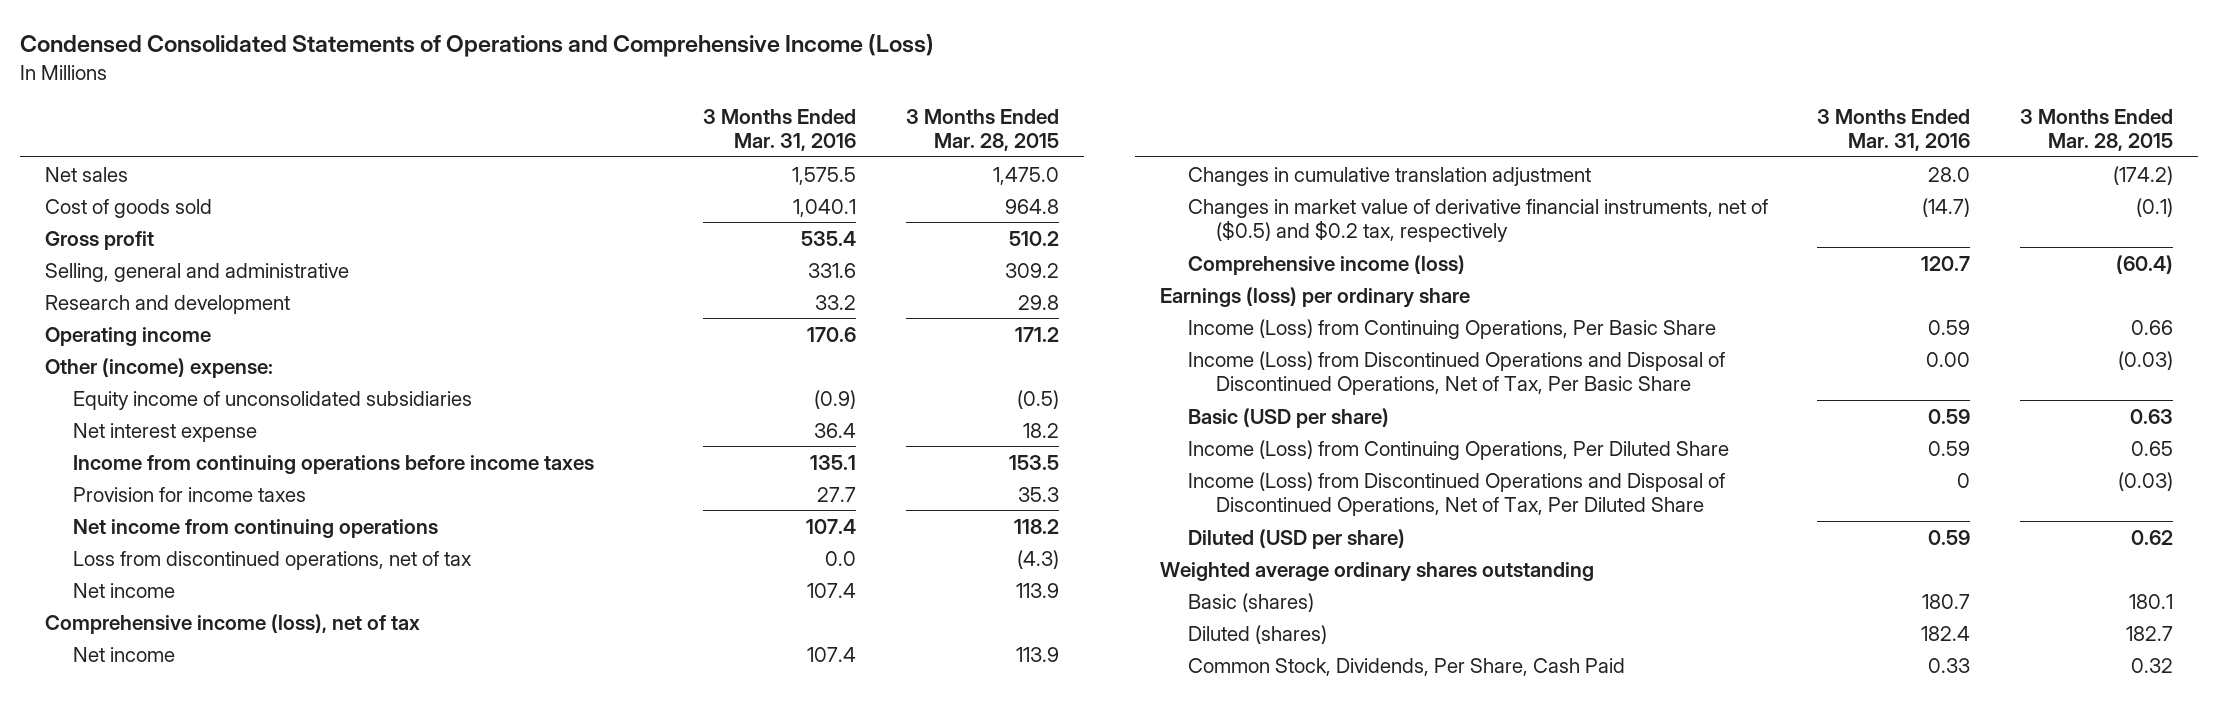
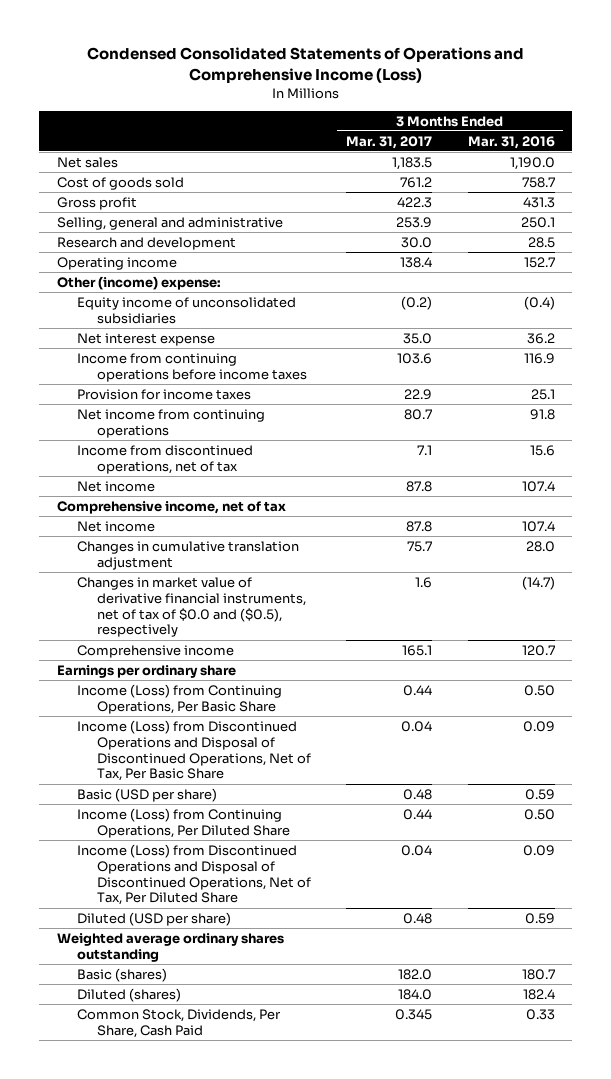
- | 3 Months Ended Mar. 31, 2016 | 3 Months Ended Mar. 28, 2015
+ | 3 Months Ended Mar. 31, 2017 | 3 Months Ended Mar. 31, 2016
- Net sales | 1,575.5 | 1,475.0
- Cost of goods sold | 1,040.1 | 964.8
- Gross profit | 535.4 | 510.2
- Selling, general and administrative | 331.6 | 309.2
- Research and development | 33.2 | 29.8
- Operating income | 170.6 | 171.2
+ Net sales | 1,183.5 | 1,190.0
+ Cost of goods sold | 761.2 | 758.7
+ Gross profit | 422.3 | 431.3
+ Selling, general and administrative | 253.9 | 250.1
+ Research and development | 30.0 | 28.5
+ Operating income | 138.4 | 152.7
- Equity income of unconsolidated subsidiaries | (0.9) | (0.5)
- Net interest expense | 36.4 | 18.2
- Income from continuing operations before income taxes | 135.1 | 153.5
- Provision for income taxes | 27.7 | 35.3
- Net income from continuing operations | 107.4 | 118.2
- Loss from discontinued operations, net of tax | 0.0 | (4.3)
+ Equity income of unconsolidated subsidiaries | (0.2) | (0.4)
+ Net interest expense | 35.0 | 36.2
+ Income from continuing operations before income taxes | 103.6 | 116.9
+ Provision for income taxes | 22.9 | 25.1
+ Net income from continuing operations | 80.7 | 91.8
+ Income from discontinued operations, net of tax | 7.1 | 15.6
- Comprehensive income (loss), net of tax
+ Comprehensive income, net of tax
- Changes in market value of derivative financial instruments, net of ($0.5) and $0.2 tax, respectively | (14.7) | (0.1)
- Comprehensive income (loss) | 120.7 | (60.4)
- Earnings (loss) per ordinary share
- Income (Loss) from Continuing Operations, Per Basic Share | 0.59 | 0.66
- Income (Loss) from Discontinued Operations and Disposal of Discontinued Operations, Net of Tax, Per Basic Share | 0.00 | (0.03)
+ Changes in market value of derivative financial instruments, net of tax of $0.0 and ($0.5), respectively | 1.6 | (14.7)
+ Comprehensive income | 165.1 | 120.7
+ Earnings per ordinary share
+ Income (Loss) from Continuing Operations, Per Basic Share | 0.44 | 0.50
+ Income (Loss) from Discontinued Operations and Disposal of Discontinued Operations, Net of Tax, Per Basic Share | 0.04 | 0.09
- Income (Loss) from Continuing Operations, Per Diluted Share | 0.59 | 0.65
- Income (Loss) from Discontinued Operations and Disposal of Discontinued Operations, Net of Tax, Per Diluted Share | 0 | (0.03)
+ Income (Loss) from Continuing Operations, Per Diluted Share | 0.44 | 0.50
+ Income (Loss) from Discontinued Operations and Disposal of Discontinued Operations, Net of Tax, Per Diluted Share | 0.04 | 0.09

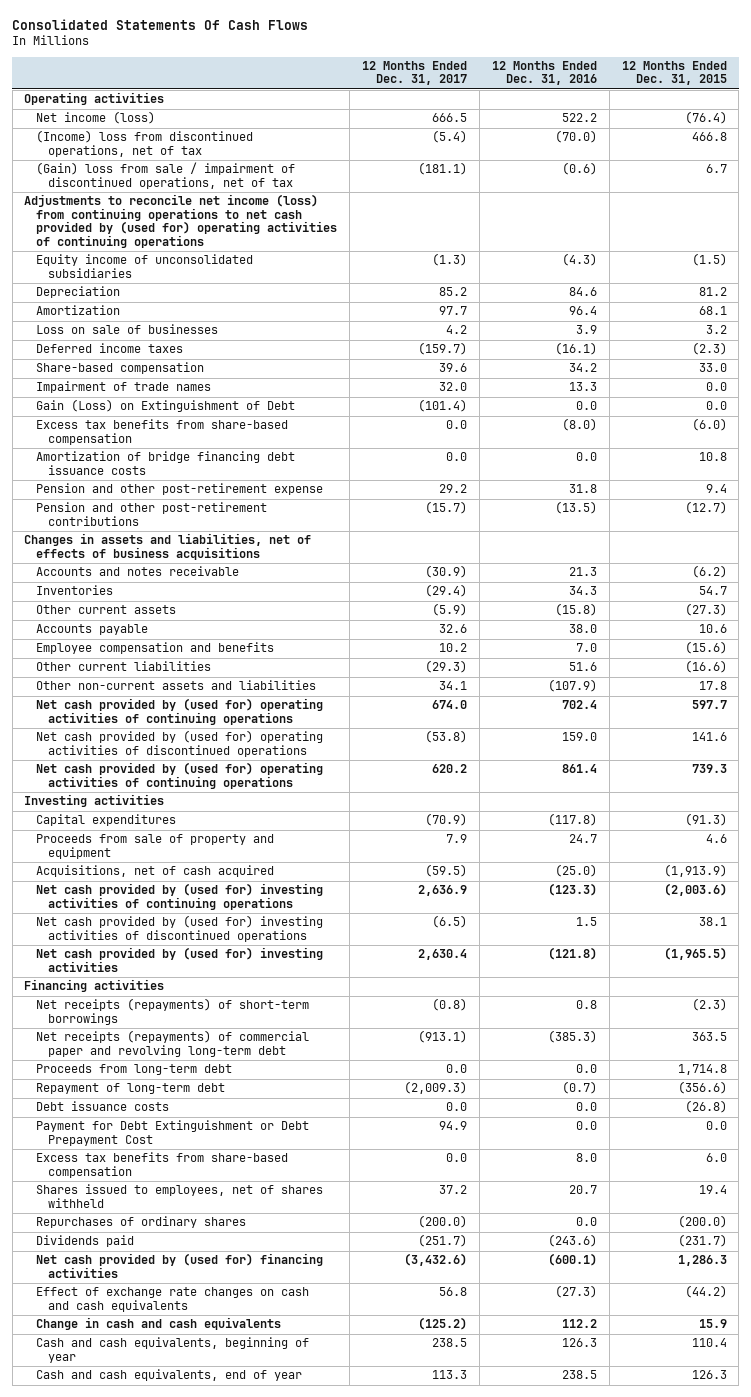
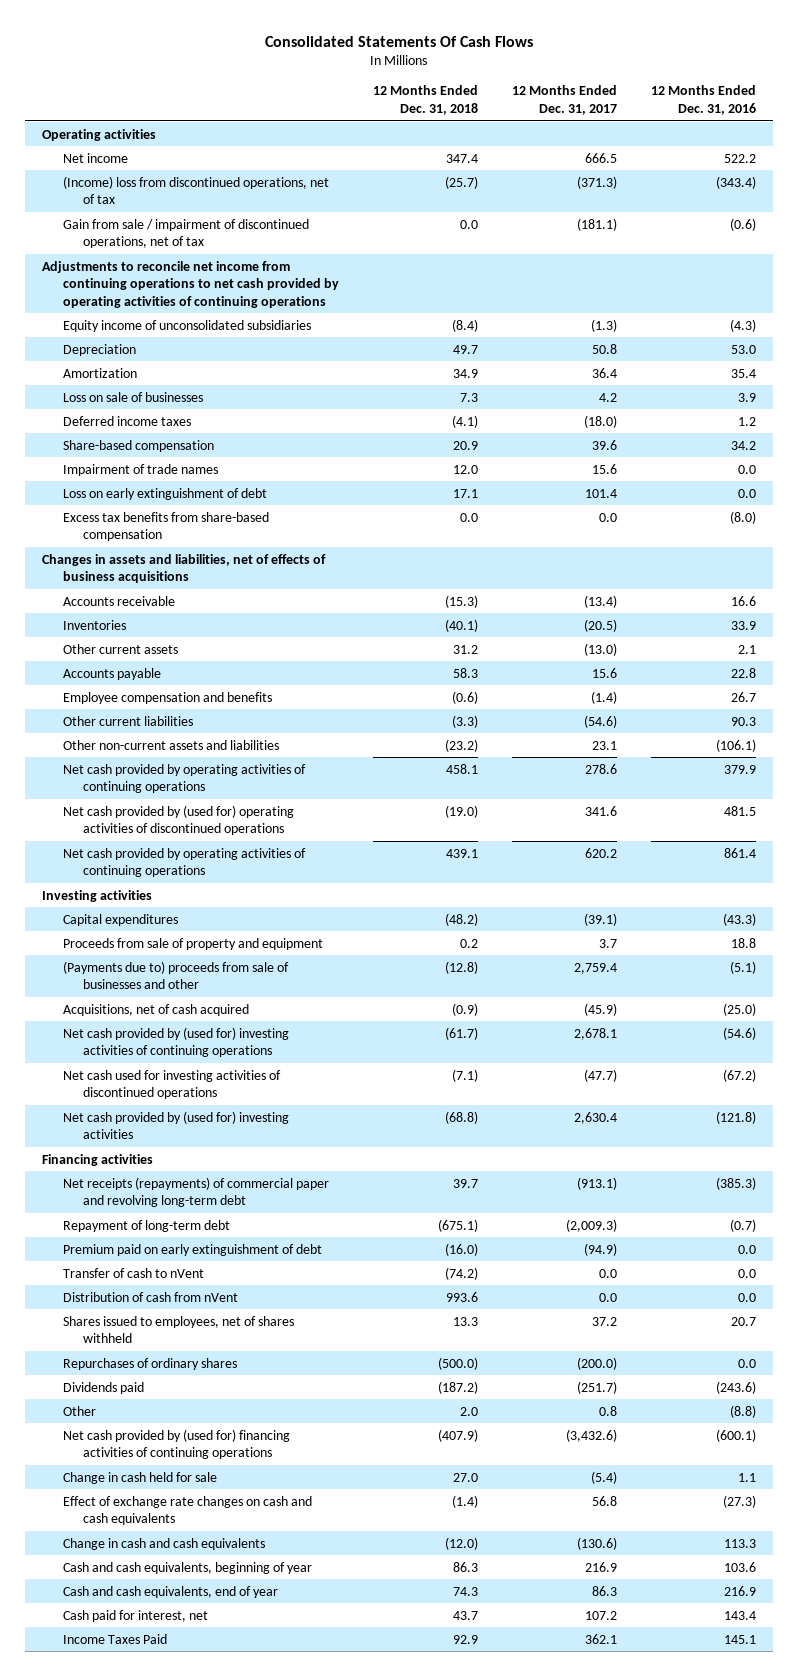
- | 12 Months Ended Dec. 31, 2017 | 12 Months Ended Dec. 31, 2016 | 12 Months Ended Dec. 31, 2015
+ | 12 Months Ended Dec. 31, 2018 | 12 Months Ended Dec. 31, 2017 | 12 Months Ended Dec. 31, 2016
- Net income (loss) | 666.5 | 522.2 | (76.4)
- (Income) loss from discontinued operations, net of tax | (5.4) | (70.0) | 466.8
- (Gain) loss from sale / impairment of discontinued operations, net of tax | (181.1) | (0.6) | 6.7
- Adjustments to reconcile net income (loss) from continuing operations to net cash provided by (used for) operating activities of continuing operations
+ Net income | 347.4 | 666.5 | 522.2
+ (Income) loss from discontinued operations, net of tax | (25.7) | (371.3) | (343.4)
+ Gain from sale / impairment of discontinued operations, net of tax | 0.0 | (181.1) | (0.6)
+ Adjustments to reconcile net income from continuing operations to net cash provided by operating activities of continuing operations
- Depreciation | 85.2 | 84.6 | 81.2
- Amortization | 97.7 | 96.4 | 68.1
+ Depreciation | 49.7 | 50.8 | 53.0
+ Amortization | 34.9 | 36.4 | 35.4
- Deferred income taxes | (159.7) | (16.1) | (2.3)
+ Deferred income taxes | (4.1) | (18.0) | 1.2
- Impairment of trade names | 32.0 | 13.3 | 0.0
- Gain (Loss) on Extinguishment of Debt | (101.4) | 0.0 | 0.0
+ Impairment of trade names | 12.0 | 15.6 | 0.0
+ Loss on early extinguishment of debt | 17.1 | 101.4 | 0.0
- Amortization of bridge financing debt issuance costs | 0.0 | 0.0 | 10.8
- Pension and other post-retirement expense | 29.2 | 31.8 | 9.4
- Pension and other post-retirement contributions | (15.7) | (13.5) | (12.7)
- Accounts and notes receivable | (30.9) | 21.3 | (6.2)
- Inventories | (29.4) | 34.3 | 54.7
- Other current assets | (5.9) | (15.8) | (27.3)
- Accounts payable | 32.6 | 38.0 | 10.6
- Employee compensation and benefits | 10.2 | 7.0 | (15.6)
- Other current liabilities | (29.3) | 51.6 | (16.6)
- Other non-current assets and liabilities | 34.1 | (107.9) | 17.8
- Net cash provided by (used for) operating activities of continuing operations | 674.0 | 702.4 | 597.7
- Net cash provided by (used for) operating activities of discontinued operations | (53.8) | 159.0 | 141.6
- Net cash provided by (used for) operating activities of continuing operations | 620.2 | 861.4 | 739.3
+ Accounts receivable | (15.3) | (13.4) | 16.6
+ Inventories | (40.1) | (20.5) | 33.9
+ Other current assets | 31.2 | (13.0) | 2.1
+ Accounts payable | 58.3 | 15.6 | 22.8
+ Employee compensation and benefits | (0.6) | (1.4) | 26.7
+ Other current liabilities | (3.3) | (54.6) | 90.3
+ Other non-current assets and liabilities | (23.2) | 23.1 | (106.1)
+ Net cash provided by operating activities of continuing operations | 458.1 | 278.6 | 379.9
+ Net cash provided by (used for) operating activities of discontinued operations | (19.0) | 341.6 | 481.5
+ Net cash provided by operating activities of continuing operations | 439.1 | 620.2 | 861.4
- Capital expenditures | (70.9) | (117.8) | (91.3)
- Proceeds from sale of property and equipment | 7.9 | 24.7 | 4.6
- Acquisitions, net of cash acquired | (59.5) | (25.0) | (1,913.9)
- Net cash provided by (used for) investing activities of continuing operations | 2,636.9 | (123.3) | (2,003.6)
- Net cash provided by (used for) investing activities of discontinued operations | (6.5) | 1.5 | 38.1
+ Capital expenditures | (48.2) | (39.1) | (43.3)
+ Proceeds from sale of property and equipment | 0.2 | 3.7 | 18.8
+ (Payments due to) proceeds from sale of businesses and other | (12.8) | 2,759.4 | (5.1)
+ Acquisitions, net of cash acquired | (0.9) | (45.9) | (25.0)
+ Net cash provided by (used for) investing activities of continuing operations | (61.7) | 2,678.1 | (54.6)
+ Net cash used for investing activities of discontinued operations | (7.1) | (47.7) | (67.2)
- Net receipts (repayments) of short-term borrowings | (0.8) | 0.8 | (2.3)
- Proceeds from long-term debt | 0.0 | 0.0 | 1,714.8
- Debt issuance costs | 0.0 | 0.0 | (26.8)
- Payment for Debt Extinguishment or Debt Prepayment Cost | 94.9 | 0.0 | 0.0
- Excess tax benefits from share-based compensation | 0.0 | 8.0 | 6.0
+ Premium paid on early extinguishment of debt | (16.0) | (94.9) | 0.0
+ Transfer of cash to nVent | (74.2) | 0.0 | 0.0
+ Distribution of cash from nVent | 993.6 | 0.0 | 0.0
- Net cash provided by (used for) financing activities | (3,432.6) | (600.1) | 1,286.3
+ Other | 2.0 | 0.8 | (8.8)
+ Net cash provided by (used for) financing activities of continuing operations | (407.9) | (3,432.6) | (600.1)
+ Change in cash held for sale | 27.0 | (5.4) | 1.1
- Change in cash and cash equivalents | (125.2) | 112.2 | 15.9
- Cash and cash equivalents, beginning of year | 238.5 | 126.3 | 110.4
- Cash and cash equivalents, end of year | 113.3 | 238.5 | 126.3
+ Change in cash and cash equivalents | (12.0) | (130.6) | 113.3
+ Cash and cash equivalents, beginning of year | 86.3 | 216.9 | 103.6
+ Cash and cash equivalents, end of year | 74.3 | 86.3 | 216.9
+ Cash paid for interest, net | 43.7 | 107.2 | 143.4
+ Income Taxes Paid | 92.9 | 362.1 | 145.1

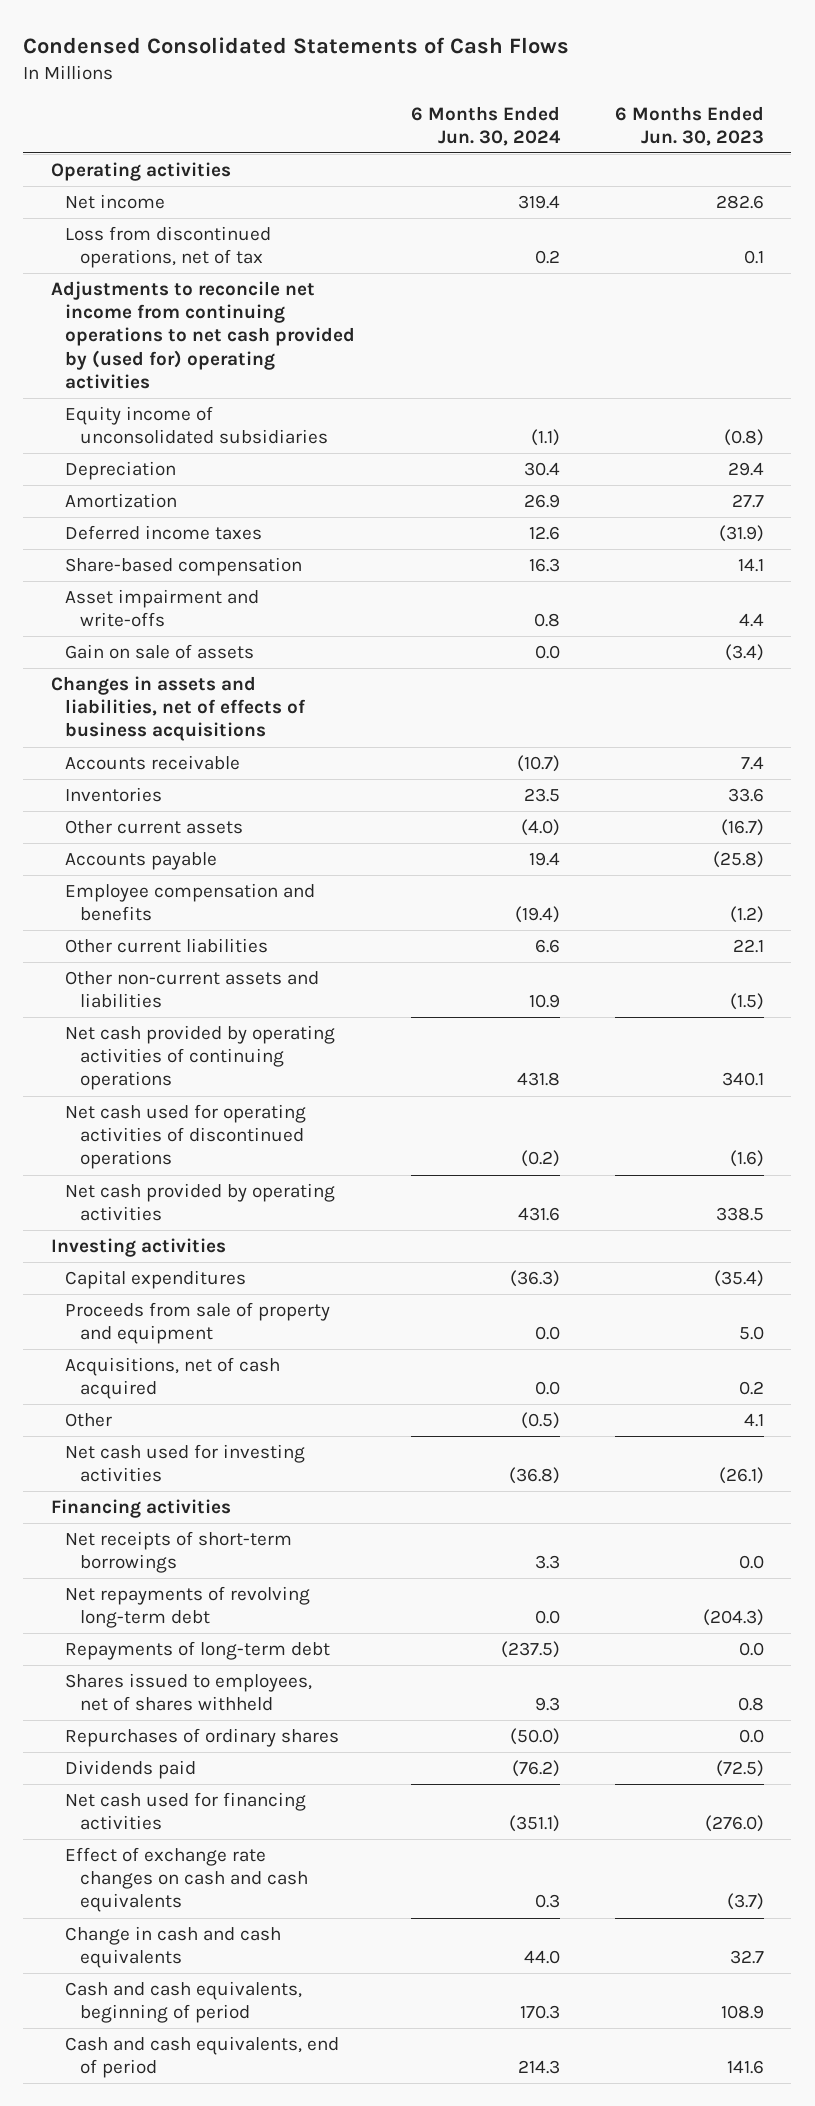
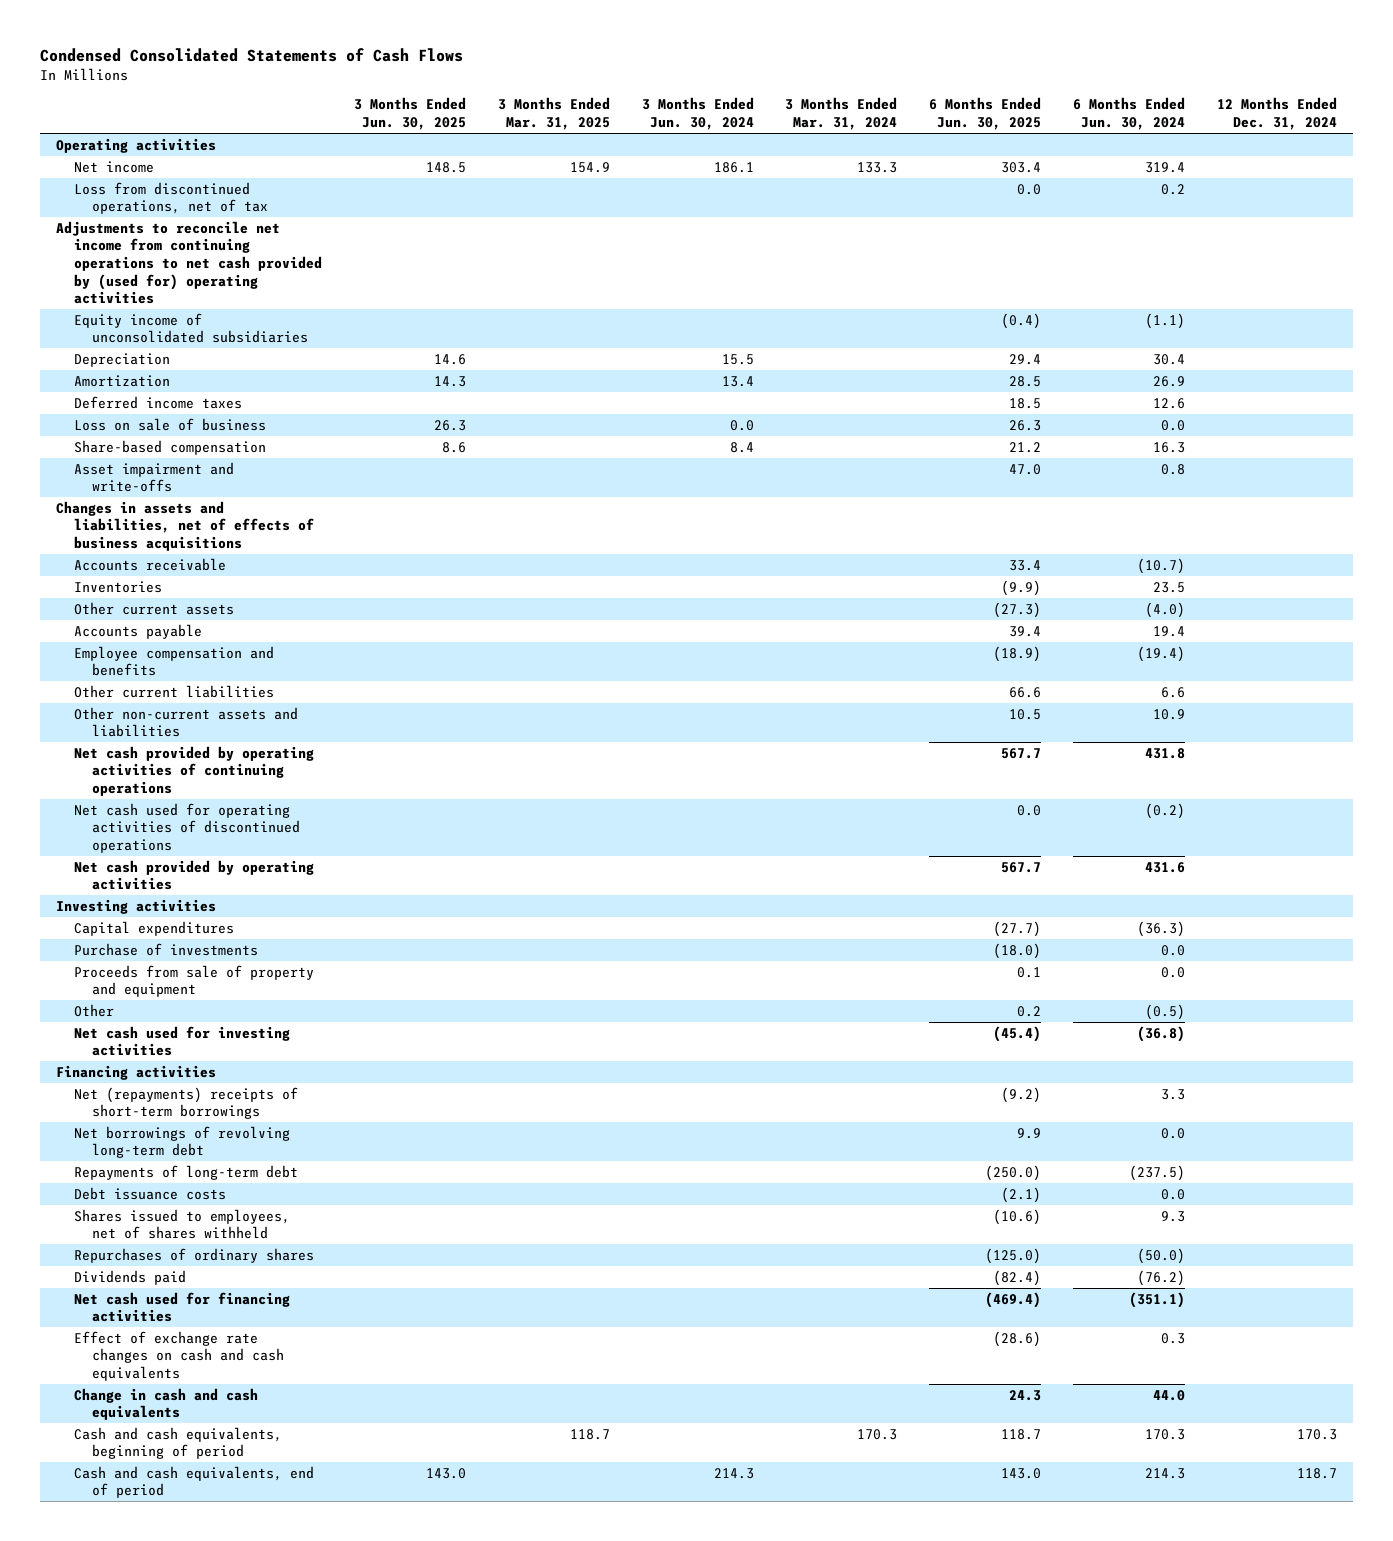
- | 6 Months Ended Jun. 30, 2024 | 6 Months Ended Jun. 30, 2023
+ | 3 Months Ended Jun. 30, 2025 | 3 Months Ended Mar. 31, 2025 | 3 Months Ended Jun. 30, 2024 | 3 Months Ended Mar. 31, 2024 | 6 Months Ended Jun. 30, 2025 | 6 Months Ended Jun. 30, 2024 | 12 Months Ended Dec. 31, 2024
+ Loss on sale of business | 26.3 | | 0.0 | | 26.3 | 0.0 |
- Gain on sale of assets | 0.0 | (3.4)
+ Purchase of investments | | | | | (18.0) | 0.0 |
- Acquisitions, net of cash acquired | 0.0 | 0.2
- Net receipts of short-term borrowings | 3.3 | 0.0
- Net repayments of revolving long-term debt | 0.0 | (204.3)
+ Net (repayments) receipts of short-term borrowings | | | | | (9.2) | 3.3 |
+ Net borrowings of revolving long-term debt | | | | | 9.9 | 0.0 |
+ Debt issuance costs | | | | | (2.1) | 0.0 |

